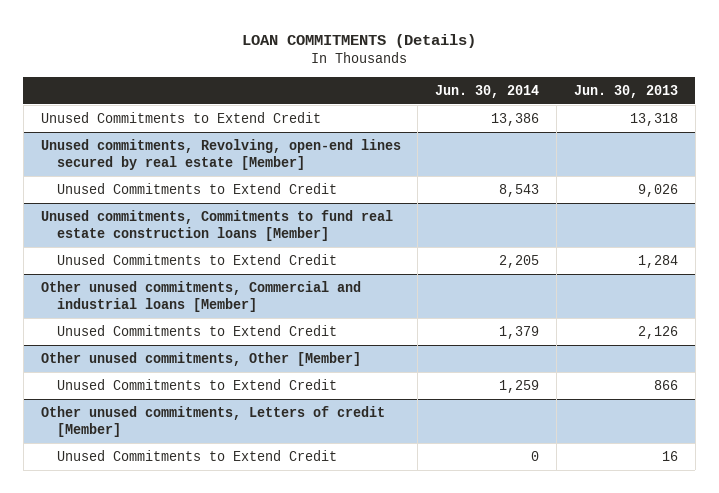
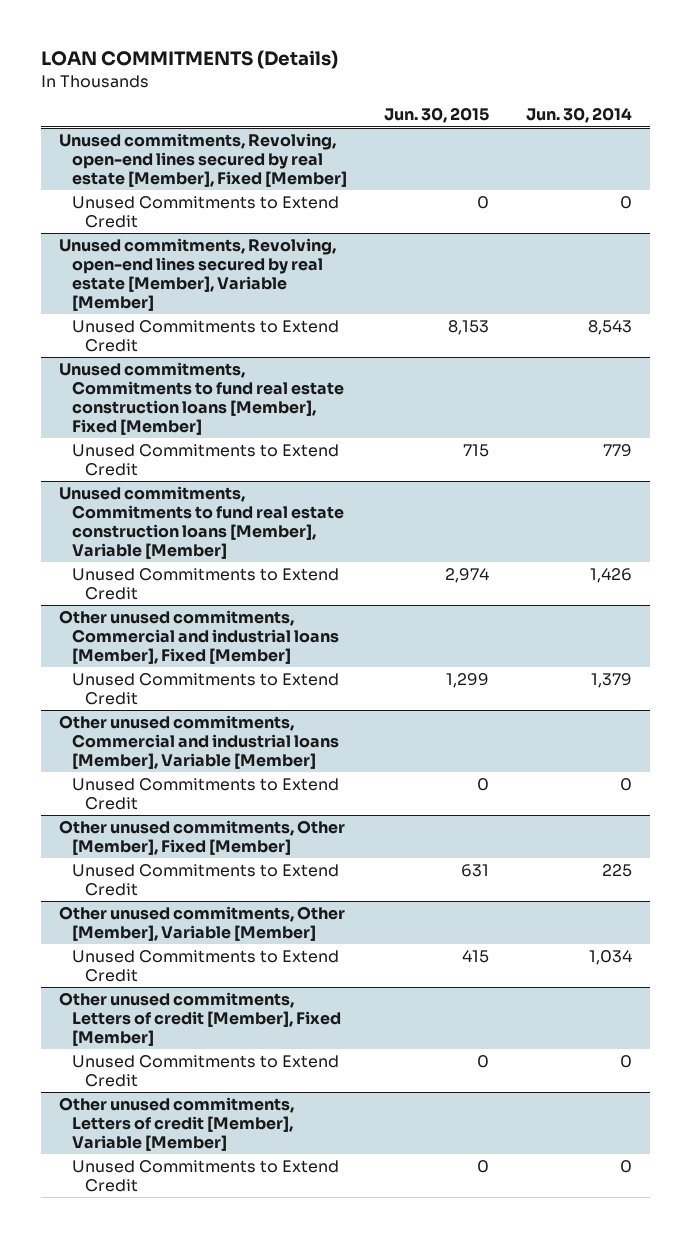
- | Jun. 30, 2014 | Jun. 30, 2013
+ | Jun. 30, 2015 | Jun. 30, 2014
- Unused Commitments to Extend Credit | 13,386 | 13,318
- Unused commitments, Revolving, open-end lines secured by real estate [Member]
+ Unused commitments, Revolving, open-end lines secured by real estate [Member], Fixed [Member]
+ Unused Commitments to Extend Credit | 0 | 0
+ Unused commitments, Revolving, open-end lines secured by real estate [Member], Variable [Member]
- Unused commitments, Commitments to fund real estate construction loans [Member]
- Unused Commitments to Extend Credit | 2,205 | 1,284
- Other unused commitments, Commercial and industrial loans [Member]
+ Unused commitments, Commitments to fund real estate construction loans [Member], Fixed [Member]
+ Unused Commitments to Extend Credit | 715 | 779
+ Unused commitments, Commitments to fund real estate construction loans [Member], Variable [Member]
+ Unused Commitments to Extend Credit | 2,974 | 1,426
+ Other unused commitments, Commercial and industrial loans [Member], Fixed [Member]
- Other unused commitments, Other [Member]
- Unused Commitments to Extend Credit | 1,259 | 866
- Other unused commitments, Letters of credit [Member]
+ Other unused commitments, Commercial and industrial loans [Member], Variable [Member]
+ Other unused commitments, Other [Member], Fixed [Member]
+ Unused Commitments to Extend Credit | 631 | 225
+ Other unused commitments, Other [Member], Variable [Member]
+ Unused Commitments to Extend Credit | 415 | 1,034
+ Other unused commitments, Letters of credit [Member], Fixed [Member]
+ Unused Commitments to Extend Credit | 0 | 0
+ Other unused commitments, Letters of credit [Member], Variable [Member]
+ Unused Commitments to Extend Credit | 0 | 0

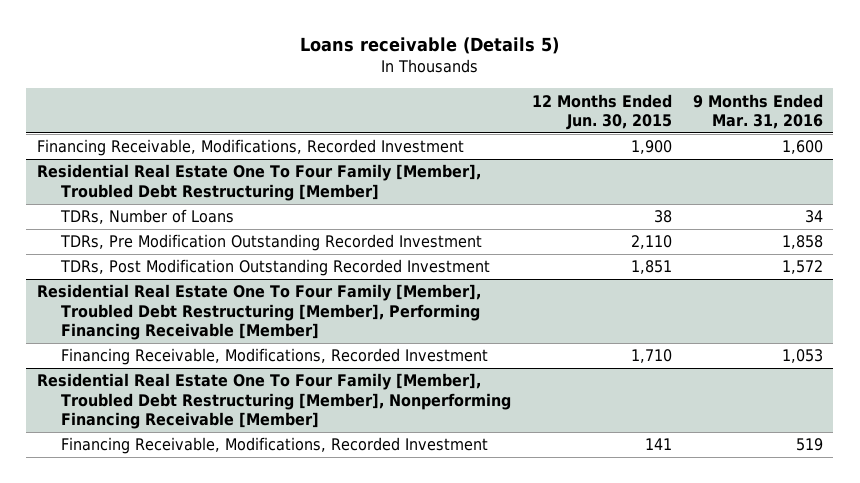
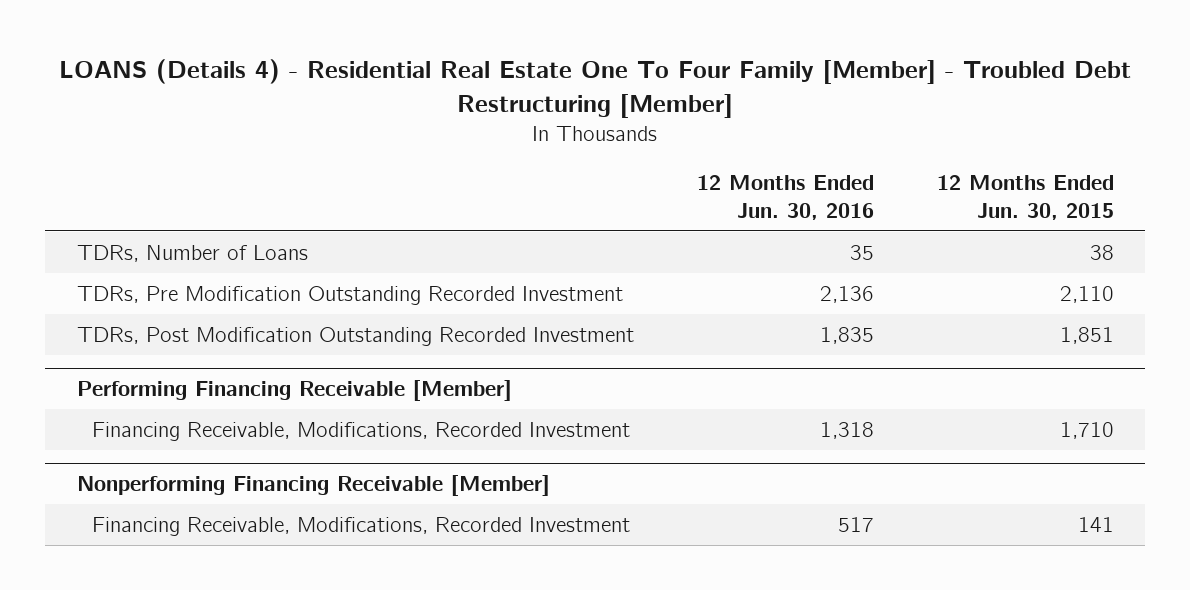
- Loans receivable (Details 5)
+ LOANS (Details 4) - Residential Real Estate One To Four Family [Member] - Troubled Debt Restructuring [Member]
- | 12 Months Ended Jun. 30, 2015 | 9 Months Ended Mar. 31, 2016
+ | 12 Months Ended Jun. 30, 2016 | 12 Months Ended Jun. 30, 2015
- Financing Receivable, Modifications, Recorded Investment | 1,900 | 1,600
- Residential Real Estate One To Four Family [Member], Troubled Debt Restructuring [Member]
- Residential Real Estate One To Four Family [Member], Troubled Debt Restructuring [Member], Performing Financing Receivable [Member]
+ Performing Financing Receivable [Member]
- Residential Real Estate One To Four Family [Member], Troubled Debt Restructuring [Member], Nonperforming Financing Receivable [Member]
+ Nonperforming Financing Receivable [Member]

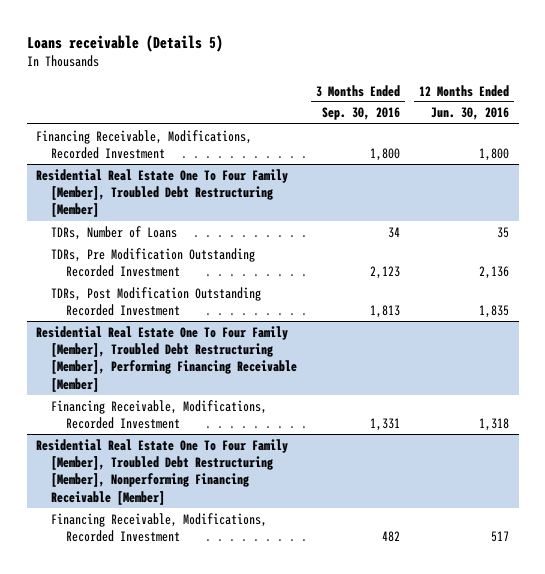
- LOANS (Details 4) - Residential Real Estate One To Four Family [Member] - Troubled Debt Restructuring [Member]
+ Loans receivable (Details 5)
- | 12 Months Ended Jun. 30, 2016 | 12 Months Ended Jun. 30, 2015
+ | 3 Months Ended Sep. 30, 2016 | 12 Months Ended Jun. 30, 2016
+ Financing Receivable, Modifications, Recorded Investment | 1,800 | 1,800
+ Residential Real Estate One To Four Family [Member], Troubled Debt Restructuring [Member]
- Performing Financing Receivable [Member]
+ Residential Real Estate One To Four Family [Member], Troubled Debt Restructuring [Member], Performing Financing Receivable [Member]
- Nonperforming Financing Receivable [Member]
+ Residential Real Estate One To Four Family [Member], Troubled Debt Restructuring [Member], Nonperforming Financing Receivable [Member]

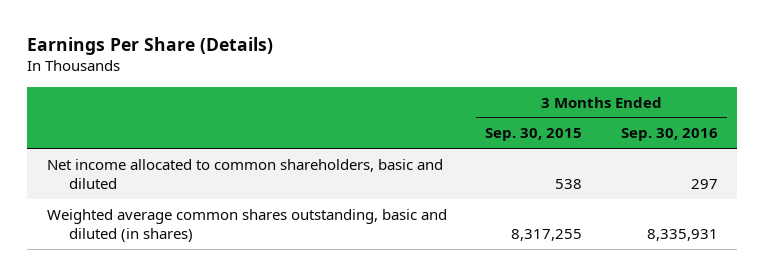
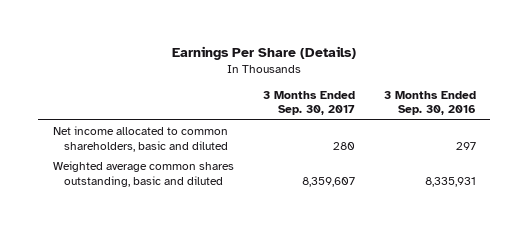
- | 3 Months Ended Sep. 30, 2015 | 3 Months Ended Sep. 30, 2016
+ | 3 Months Ended Sep. 30, 2017 | 3 Months Ended Sep. 30, 2016
- Weighted average common shares outstanding, basic and diluted (in shares) | 8,317,255 | 8,335,931
+ Weighted average common shares outstanding, basic and diluted | 8,359,607 | 8,335,931

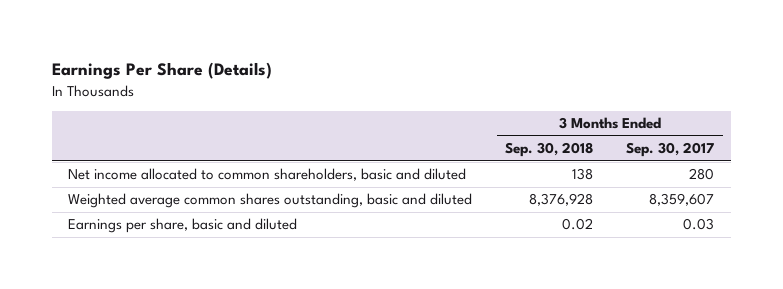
- | 3 Months Ended Sep. 30, 2017 | 3 Months Ended Sep. 30, 2016
+ | 3 Months Ended Sep. 30, 2018 | 3 Months Ended Sep. 30, 2017
+ Earnings per share, basic and diluted | 0.02 | 0.03

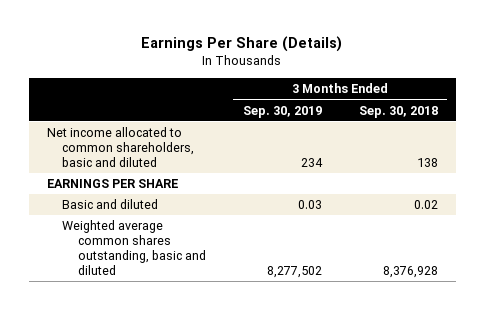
- | 3 Months Ended Sep. 30, 2018 | 3 Months Ended Sep. 30, 2017
+ | 3 Months Ended Sep. 30, 2019 | 3 Months Ended Sep. 30, 2018
+ EARNINGS PER SHARE
+ Basic and diluted | 0.03 | 0.02
- Earnings per share, basic and diluted | 0.02 | 0.03

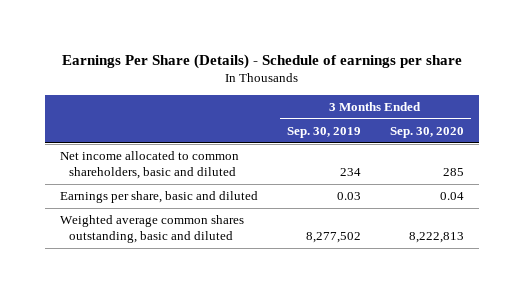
- Earnings Per Share (Details)
+ Earnings Per Share (Details) - Schedule of earnings per share
- | 3 Months Ended Sep. 30, 2019 | 3 Months Ended Sep. 30, 2018
+ | 3 Months Ended Sep. 30, 2019 | 3 Months Ended Sep. 30, 2020
- EARNINGS PER SHARE
- Basic and diluted | 0.03 | 0.02
+ Earnings per share, basic and diluted | 0.03 | 0.04

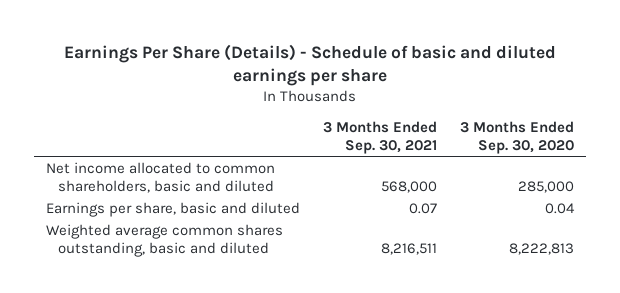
- Earnings Per Share (Details) - Schedule of earnings per share
+ Earnings Per Share (Details) - Schedule of basic and diluted earnings per share
- | 3 Months Ended Sep. 30, 2019 | 3 Months Ended Sep. 30, 2020
+ | 3 Months Ended Sep. 30, 2021 | 3 Months Ended Sep. 30, 2020
- Net income allocated to common shareholders, basic and diluted | 234 | 285
+ Net income allocated to common shareholders, basic and diluted | 568,000 | 285,000

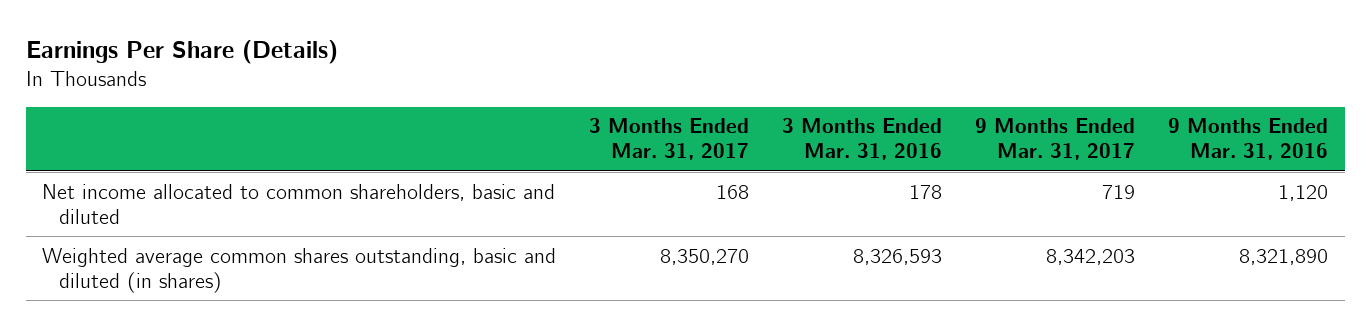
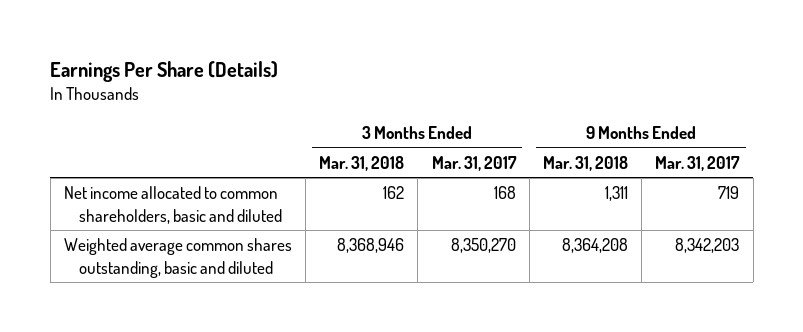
- | 3 Months Ended Mar. 31, 2017 | 3 Months Ended Mar. 31, 2016 | 9 Months Ended Mar. 31, 2017 | 9 Months Ended Mar. 31, 2016
+ | 3 Months Ended Mar. 31, 2018 | 3 Months Ended Mar. 31, 2017 | 9 Months Ended Mar. 31, 2018 | 9 Months Ended Mar. 31, 2017
- Weighted average common shares outstanding, basic and diluted (in shares) | 8,350,270 | 8,326,593 | 8,342,203 | 8,321,890
+ Weighted average common shares outstanding, basic and diluted | 8,368,946 | 8,350,270 | 8,364,208 | 8,342,203

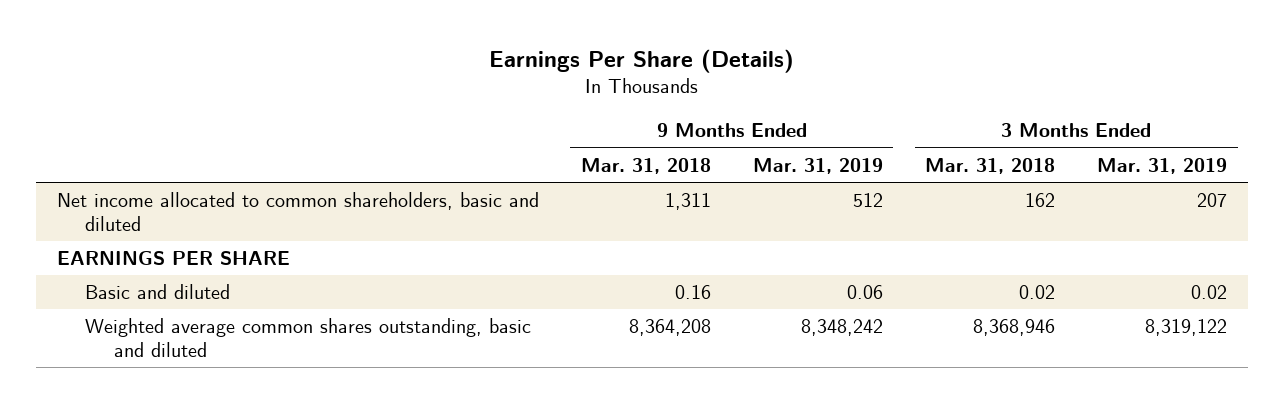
- | 3 Months Ended Mar. 31, 2018 | 3 Months Ended Mar. 31, 2017 | 9 Months Ended Mar. 31, 2018 | 9 Months Ended Mar. 31, 2017
+ | 9 Months Ended Mar. 31, 2018 | 9 Months Ended Mar. 31, 2019 | 3 Months Ended Mar. 31, 2018 | 3 Months Ended Mar. 31, 2019
+ EARNINGS PER SHARE
+ Basic and diluted | 0.16 | 0.06 | 0.02 | 0.02

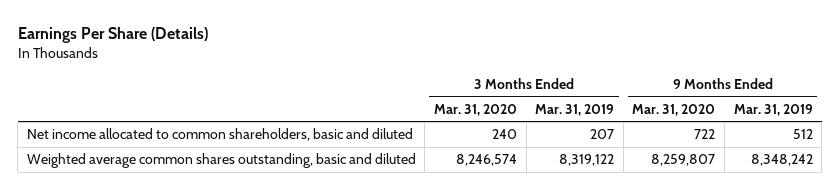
- | 9 Months Ended Mar. 31, 2018 | 9 Months Ended Mar. 31, 2019 | 3 Months Ended Mar. 31, 2018 | 3 Months Ended Mar. 31, 2019
+ | 3 Months Ended Mar. 31, 2020 | 3 Months Ended Mar. 31, 2019 | 9 Months Ended Mar. 31, 2020 | 9 Months Ended Mar. 31, 2019
- EARNINGS PER SHARE
- Basic and diluted | 0.16 | 0.06 | 0.02 | 0.02

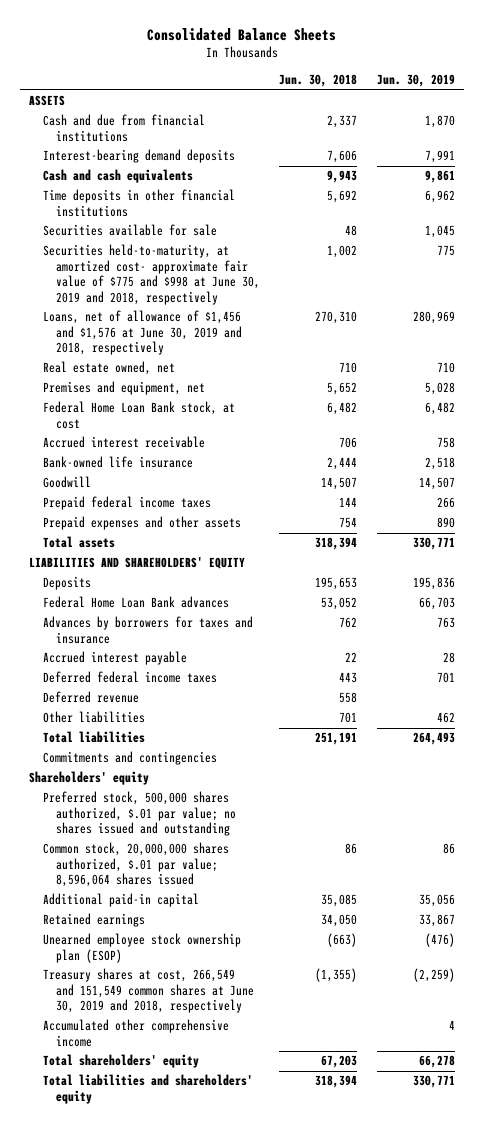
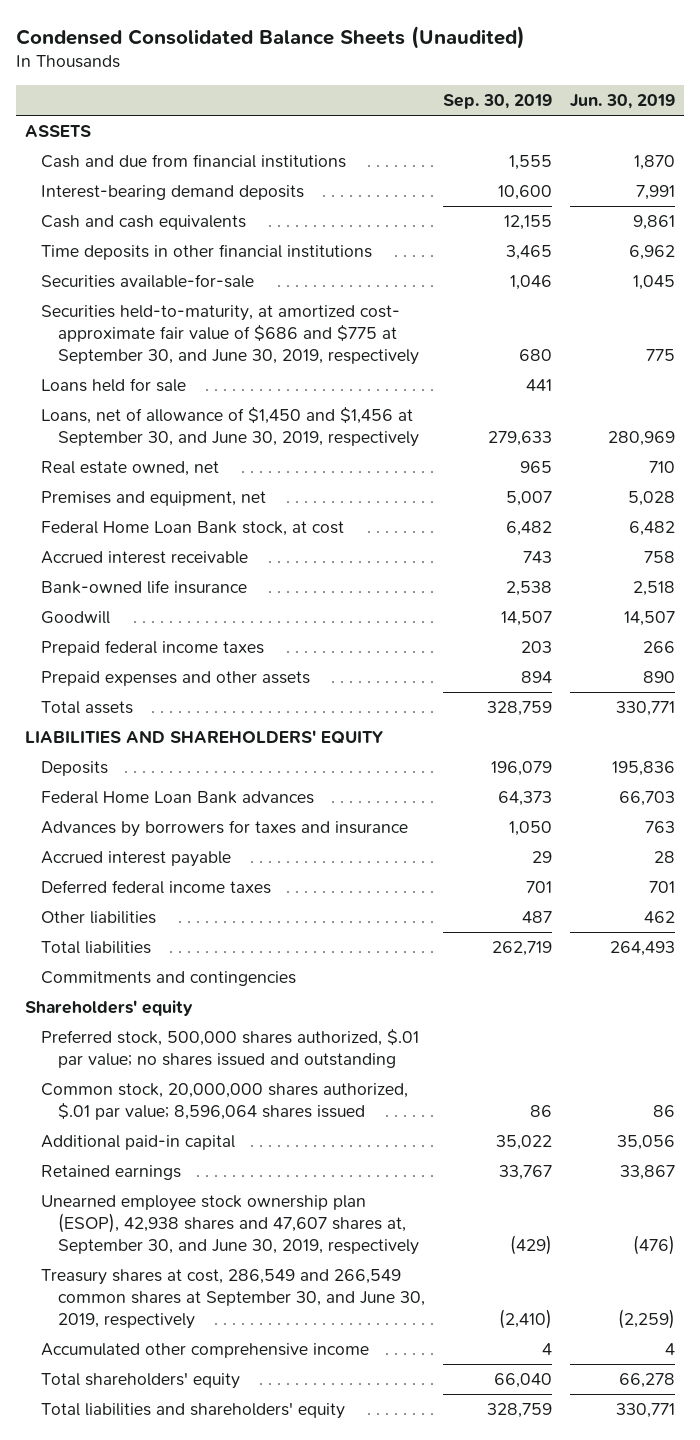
- Consolidated Balance Sheets
+ Condensed Consolidated Balance Sheets (Unaudited)
- | Jun. 30, 2018 | Jun. 30, 2019
+ | Sep. 30, 2019 | Jun. 30, 2019
- Securities available for sale | 48 | 1,045
- Securities held-to-maturity, at amortized cost- approximate fair value of $775 and $998 at June 30, 2019 and 2018, respectively | 1,002 | 775
- Loans, net of allowance of $1,456 and $1,576 at June 30, 2019 and 2018, respectively | 270,310 | 280,969
+ Securities available-for-sale | 1,046 | 1,045
+ Securities held-to-maturity, at amortized cost- approximate fair value of $686 and $775 at September 30, and June 30, 2019, respectively | 680 | 775
+ Loans held for sale | 441 |
+ Loans, net of allowance of $1,450 and $1,456 at September 30, and June 30, 2019, respectively | 279,633 | 280,969
- Deferred revenue | 558 |
- Unearned employee stock ownership plan (ESOP) | (663) | (476)
- Treasury shares at cost, 266,549 and 151,549 common shares at June 30, 2019 and 2018, respectively | (1,355) | (2,259)
+ Unearned employee stock ownership plan (ESOP), 42,938 shares and 47,607 shares at, September 30, and June 30, 2019, respectively | (429) | (476)
+ Treasury shares at cost, 286,549 and 266,549 common shares at September 30, and June 30, 2019, respectively | (2,410) | (2,259)

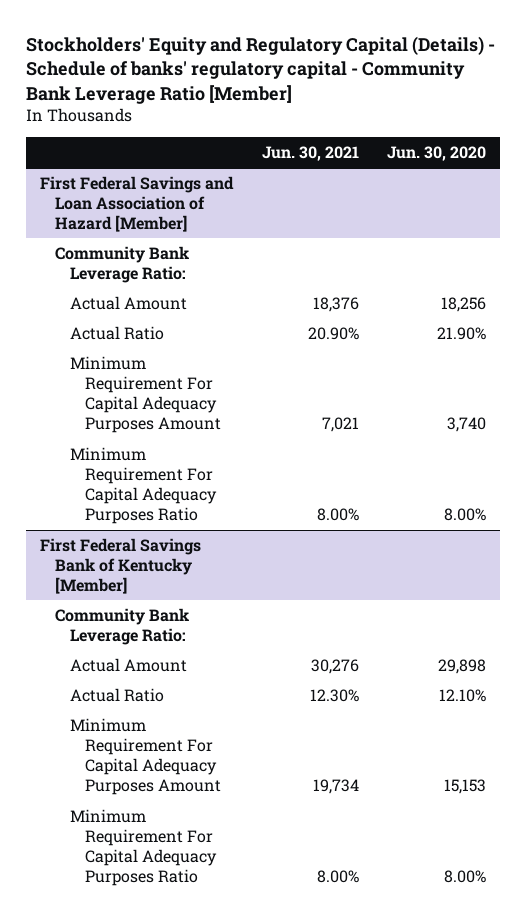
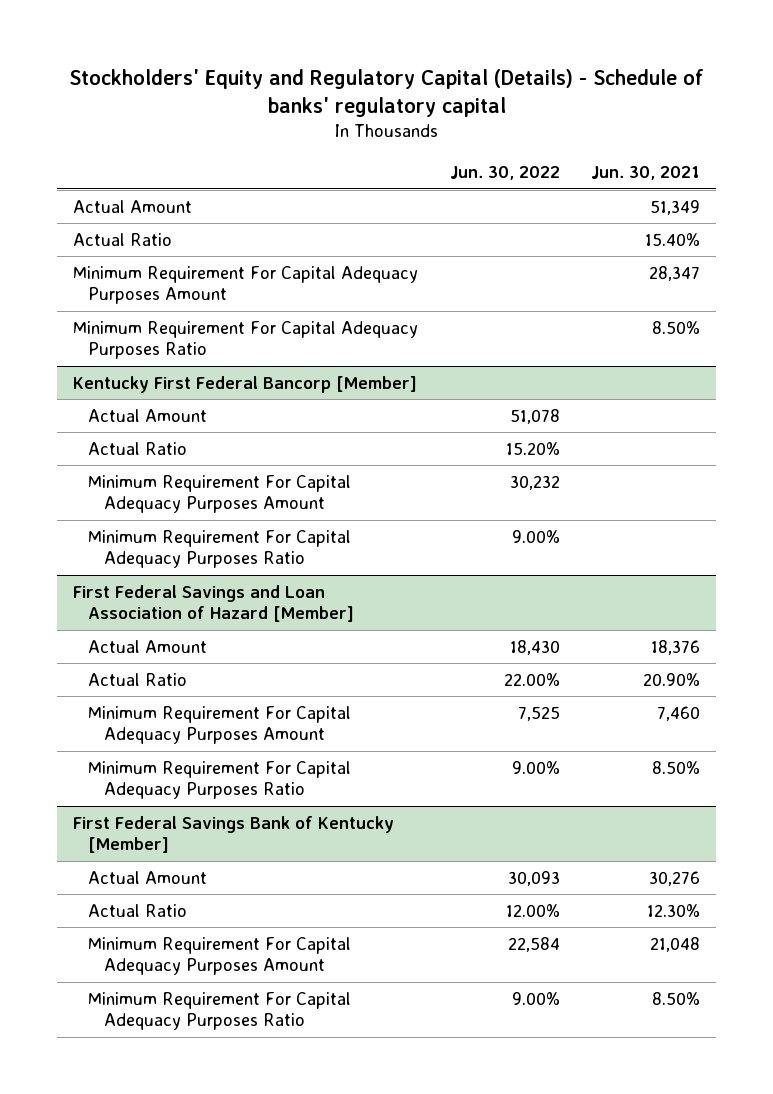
- Stockholders' Equity and Regulatory Capital (Details) - Schedule of banks' regulatory capital - Community Bank Leverage Ratio [Member]
+ Stockholders' Equity and Regulatory Capital (Details) - Schedule of banks' regulatory capital
- | Jun. 30, 2021 | Jun. 30, 2020
+ | Jun. 30, 2022 | Jun. 30, 2021
+ Actual Amount | | 51,349
+ Actual Ratio | | 15.40%
+ Minimum Requirement For Capital Adequacy Purposes Amount | | 28,347
+ Minimum Requirement For Capital Adequacy Purposes Ratio | | 8.50%
+ Kentucky First Federal Bancorp [Member]
+ Actual Amount | 51,078 |
+ Actual Ratio | 15.20% |
+ Minimum Requirement For Capital Adequacy Purposes Amount | 30,232 |
+ Minimum Requirement For Capital Adequacy Purposes Ratio | 9.00% |
@ First Federal Savings and Loan Association of Hazard [Member]
- Community Bank Leverage Ratio:
- Minimum Requirement For Capital Adequacy Purposes Amount | 7,021 | 3,740
- Minimum Requirement For Capital Adequacy Purposes Ratio | 8.00% | 8.00%
+ Minimum Requirement For Capital Adequacy Purposes Amount | 7,525 | 7,460
+ Minimum Requirement For Capital Adequacy Purposes Ratio | 9.00% | 8.50%
@ First Federal Savings Bank of Kentucky [Member]
- Community Bank Leverage Ratio:
- Minimum Requirement For Capital Adequacy Purposes Amount | 19,734 | 15,153
- Minimum Requirement For Capital Adequacy Purposes Ratio | 8.00% | 8.00%
+ Minimum Requirement For Capital Adequacy Purposes Amount | 22,584 | 21,048
+ Minimum Requirement For Capital Adequacy Purposes Ratio | 9.00% | 8.50%

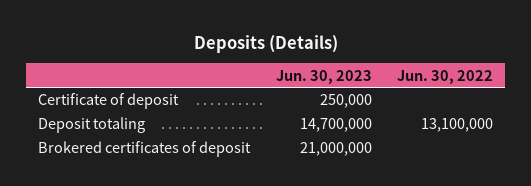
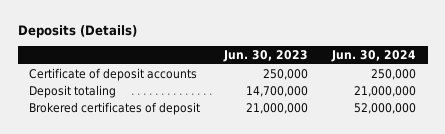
- | Jun. 30, 2023 | Jun. 30, 2022
+ | Jun. 30, 2023 | Jun. 30, 2024
- Certificate of deposit | 250,000 |
+ Certificate of deposit accounts | 250,000 | 250,000

